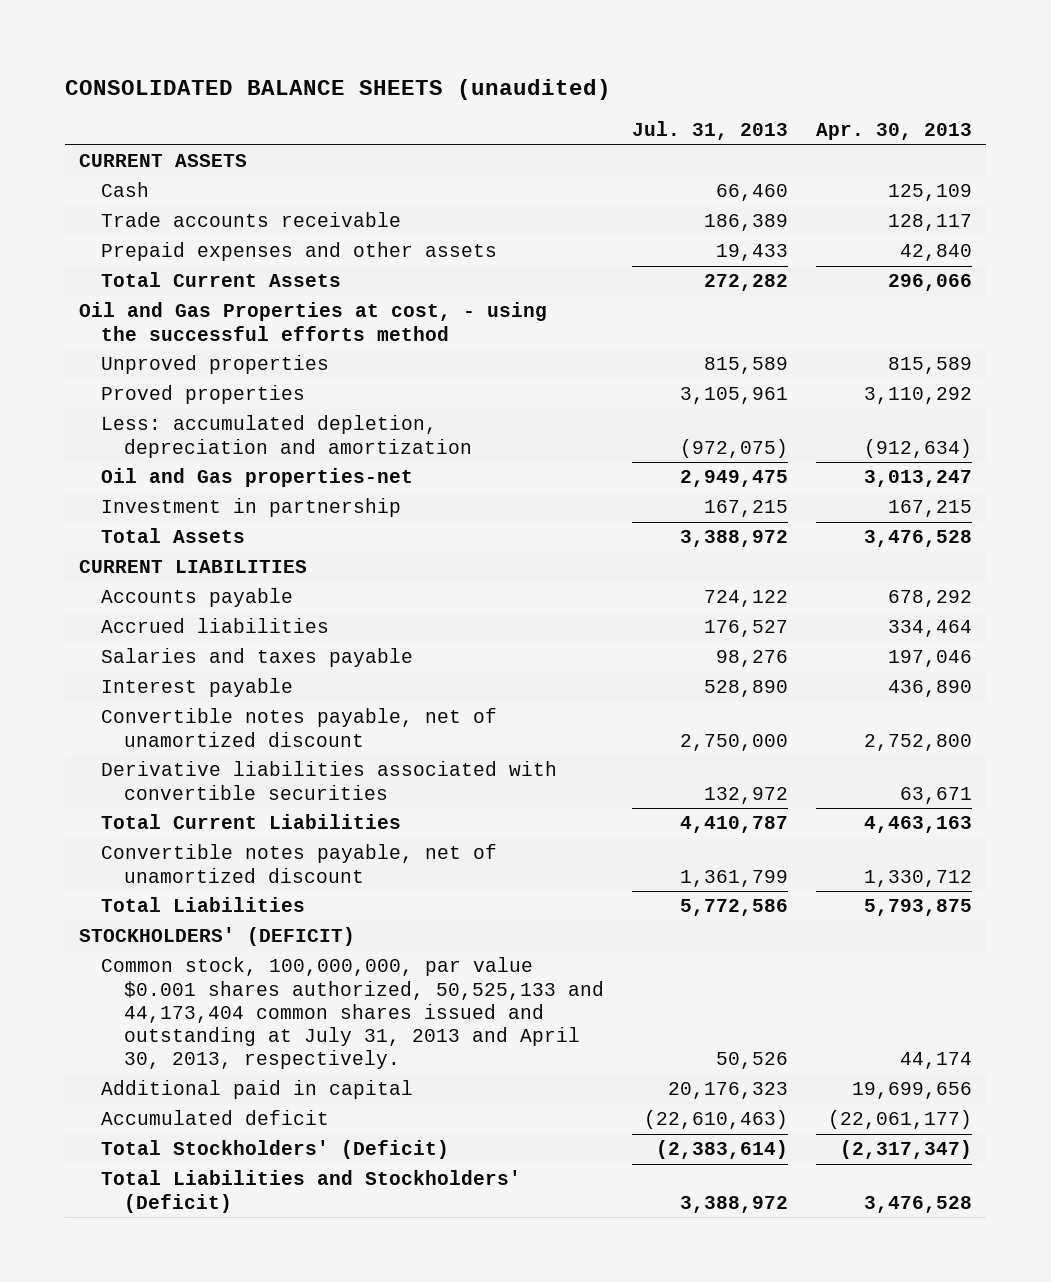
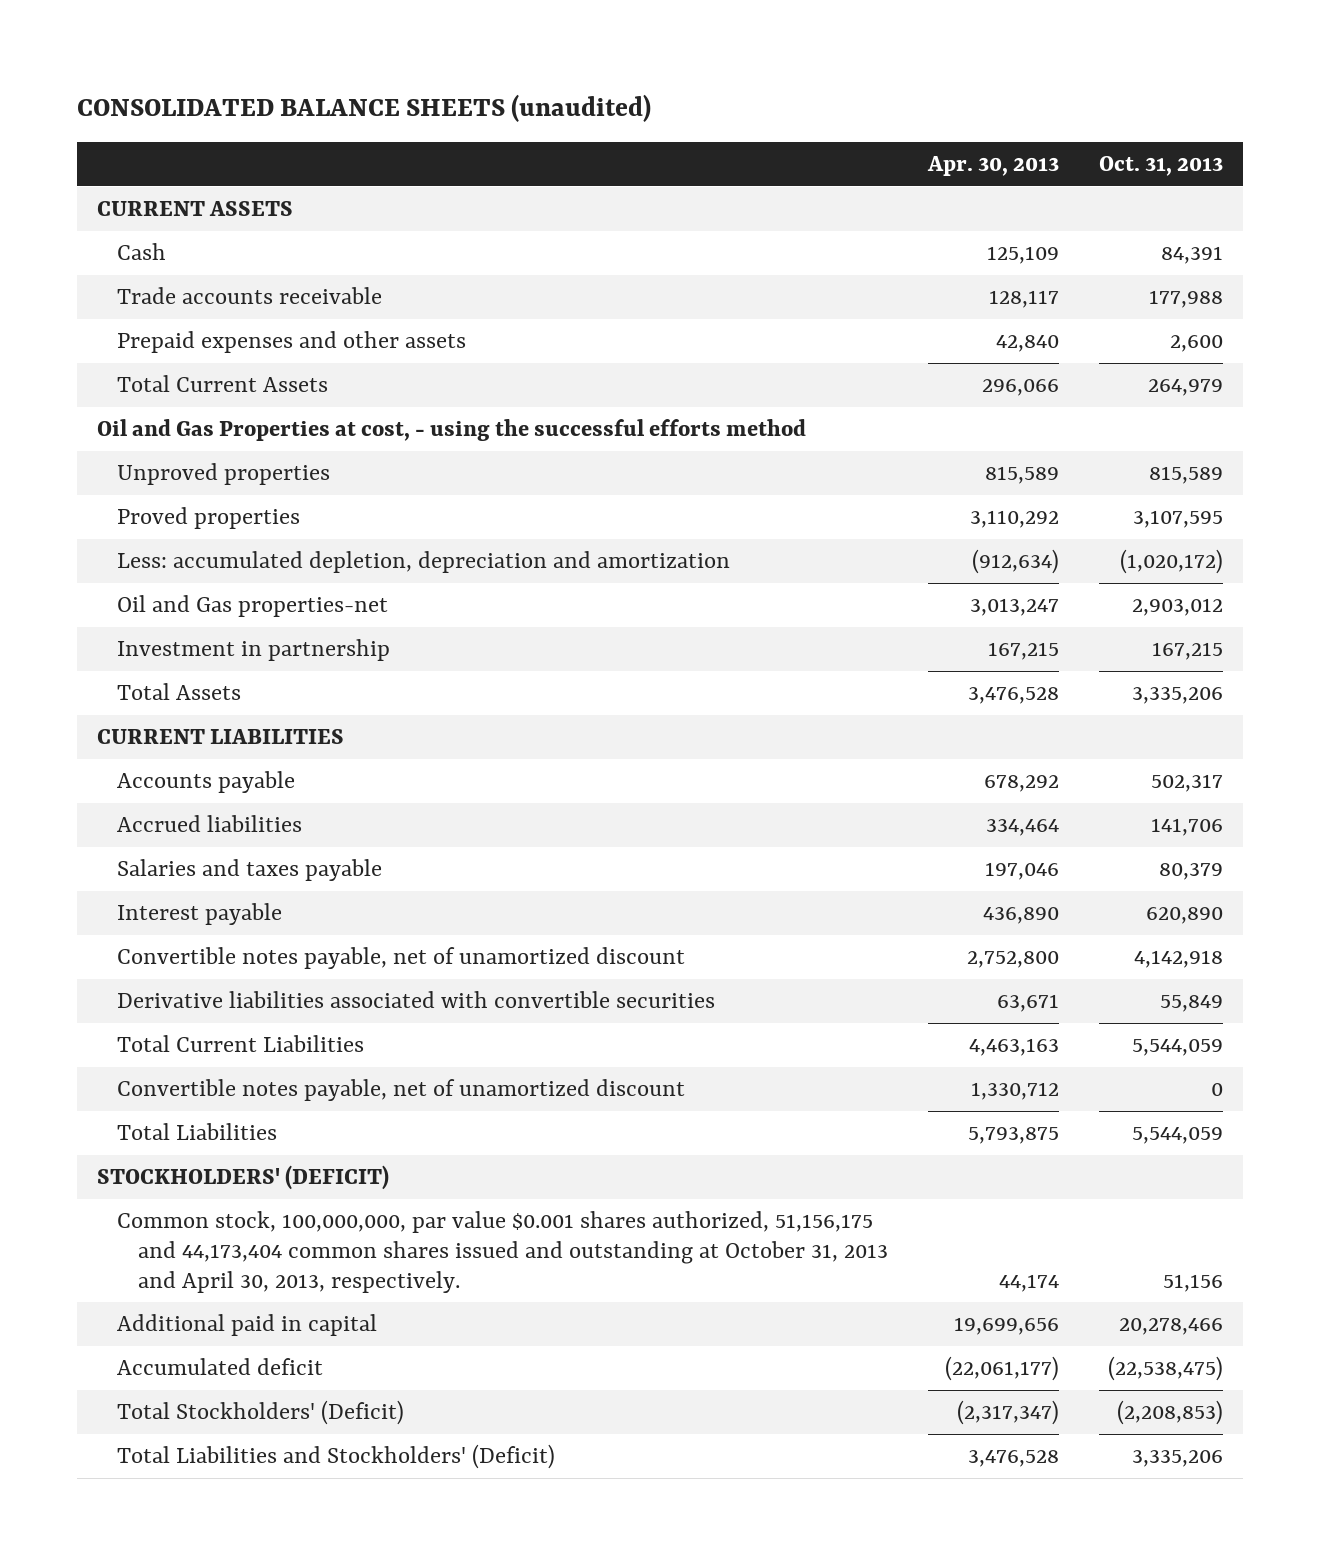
- | Jul. 31, 2013 | Apr. 30, 2013
+ | Apr. 30, 2013 | Oct. 31, 2013
- Common stock, 100,000,000, par value $0.001 shares authorized, 50,525,133 and 44,173,404 common shares issued and outstanding at July 31, 2013 and April 30, 2013, respectively. | 50,526 | 44,174
+ Common stock, 100,000,000, par value $0.001 shares authorized, 51,156,175 and 44,173,404 common shares issued and outstanding at October 31, 2013 and April 30, 2013, respectively. | 44,174 | 51,156

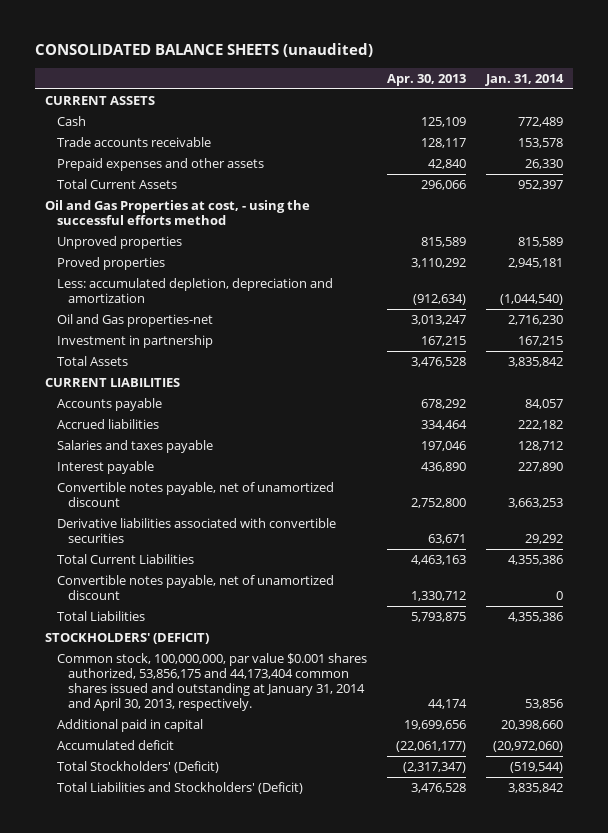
- | Apr. 30, 2013 | Oct. 31, 2013
+ | Apr. 30, 2013 | Jan. 31, 2014
- Common stock, 100,000,000, par value $0.001 shares authorized, 51,156,175 and 44,173,404 common shares issued and outstanding at October 31, 2013 and April 30, 2013, respectively. | 44,174 | 51,156
+ Common stock, 100,000,000, par value $0.001 shares authorized, 53,856,175 and 44,173,404 common shares issued and outstanding at January 31, 2014 and April 30, 2013, respectively. | 44,174 | 53,856

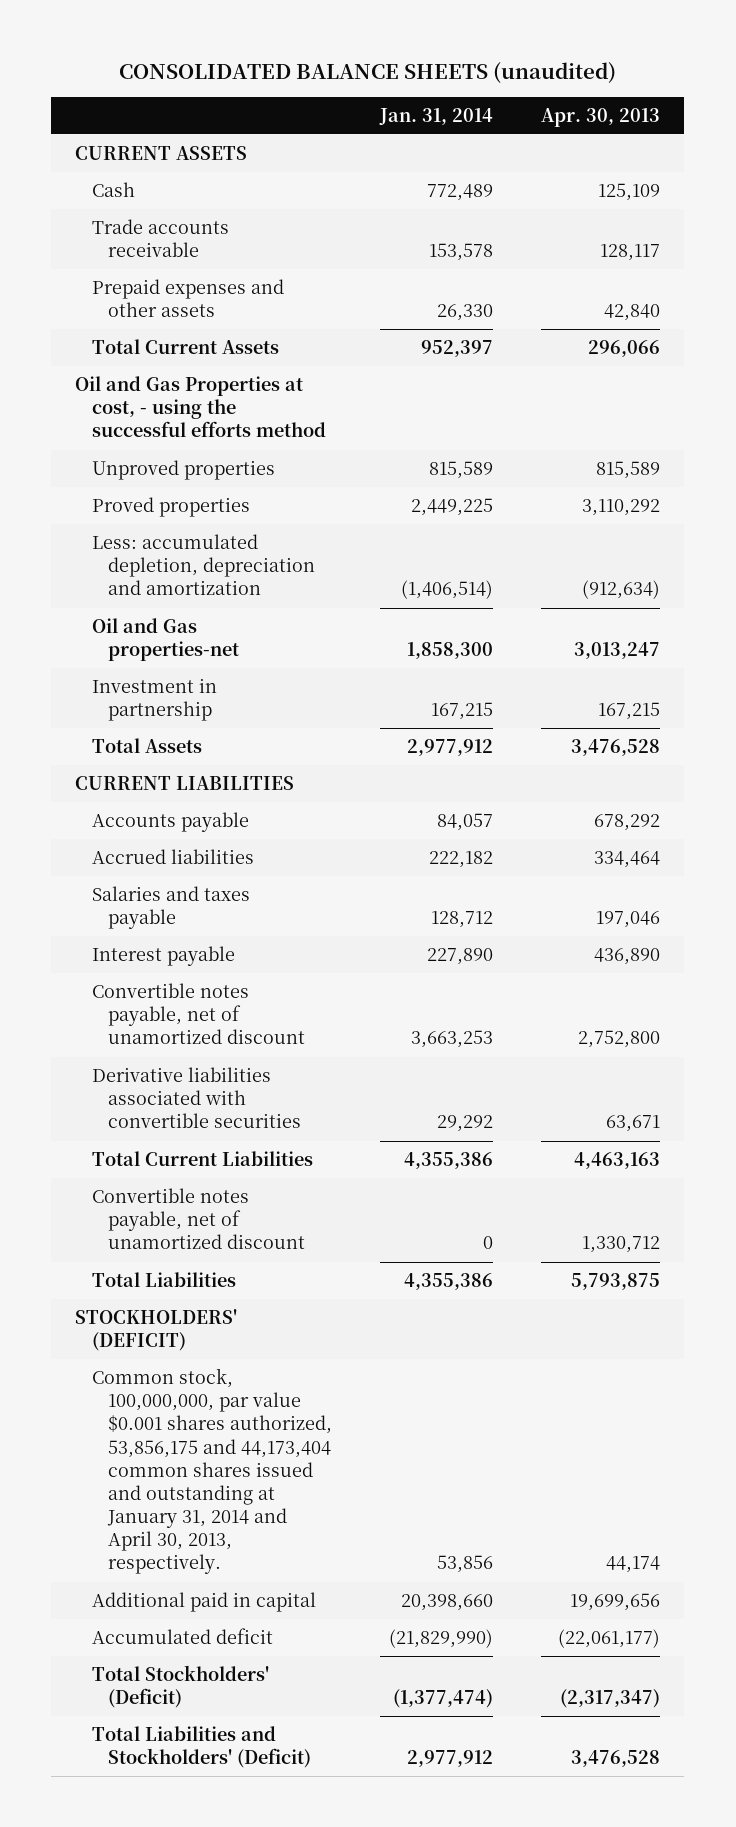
- | Apr. 30, 2013 | Jan. 31, 2014
+ | Jan. 31, 2014 | Apr. 30, 2013
- Proved properties | 3,110,292 | 2,945,181
- Less: accumulated depletion, depreciation and amortization | (912,634) | (1,044,540)
- Oil and Gas properties-net | 3,013,247 | 2,716,230
+ Proved properties | 2,449,225 | 3,110,292
+ Less: accumulated depletion, depreciation and amortization | (1,406,514) | (912,634)
+ Oil and Gas properties-net | 1,858,300 | 3,013,247
- Total Assets | 3,476,528 | 3,835,842
+ Total Assets | 2,977,912 | 3,476,528
- Accumulated deficit | (22,061,177) | (20,972,060)
- Total Stockholders' (Deficit) | (2,317,347) | (519,544)
- Total Liabilities and Stockholders' (Deficit) | 3,476,528 | 3,835,842
+ Accumulated deficit | (21,829,990) | (22,061,177)
+ Total Stockholders' (Deficit) | (1,377,474) | (2,317,347)
+ Total Liabilities and Stockholders' (Deficit) | 2,977,912 | 3,476,528

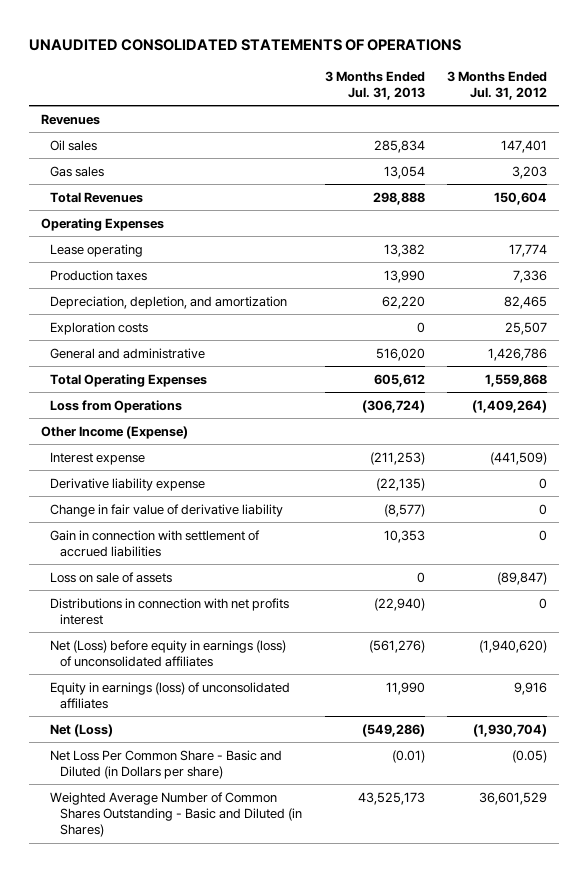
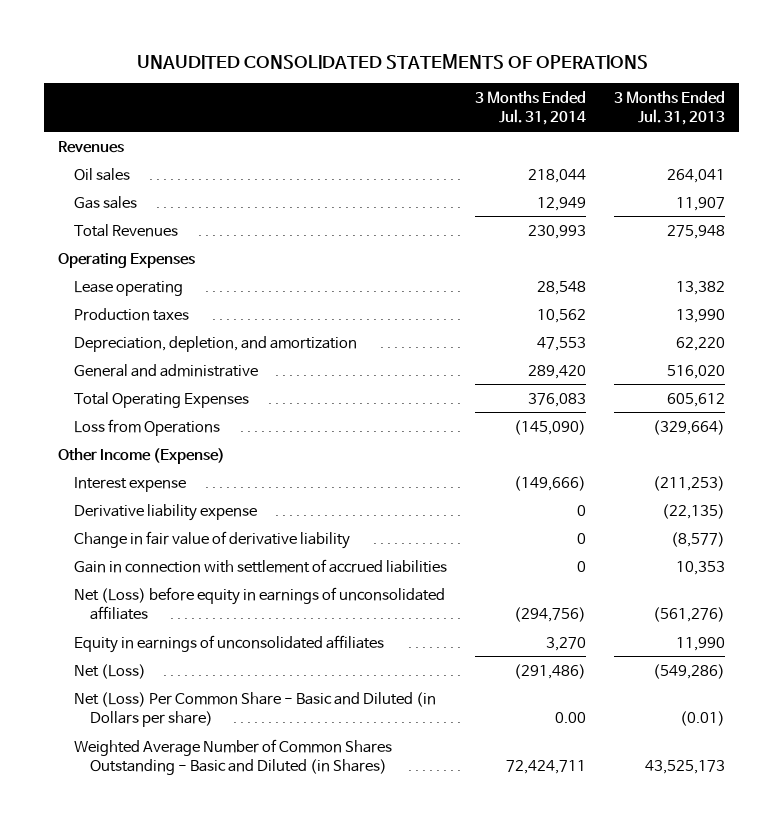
- | 3 Months Ended Jul. 31, 2013 | 3 Months Ended Jul. 31, 2012
+ | 3 Months Ended Jul. 31, 2014 | 3 Months Ended Jul. 31, 2013
- Oil sales | 285,834 | 147,401
- Gas sales | 13,054 | 3,203
- Total Revenues | 298,888 | 150,604
+ Oil sales | 218,044 | 264,041
+ Gas sales | 12,949 | 11,907
+ Total Revenues | 230,993 | 275,948
- Exploration costs | 0 | 25,507
- Loss from Operations | (306,724) | (1,409,264)
+ Loss from Operations | (145,090) | (329,664)
- Loss on sale of assets | 0 | (89,847)
- Distributions in connection with net profits interest | (22,940) | 0
- Net (Loss) before equity in earnings (loss) of unconsolidated affiliates | (561,276) | (1,940,620)
- Equity in earnings (loss) of unconsolidated affiliates | 11,990 | 9,916
+ Net (Loss) before equity in earnings of unconsolidated affiliates | (294,756) | (561,276)
+ Equity in earnings of unconsolidated affiliates | 3,270 | 11,990
- Net Loss Per Common Share - Basic and Diluted (in Dollars per share) | (0.01) | (0.05)
+ Net (Loss) Per Common Share - Basic and Diluted (in Dollars per share) | 0.00 | (0.01)

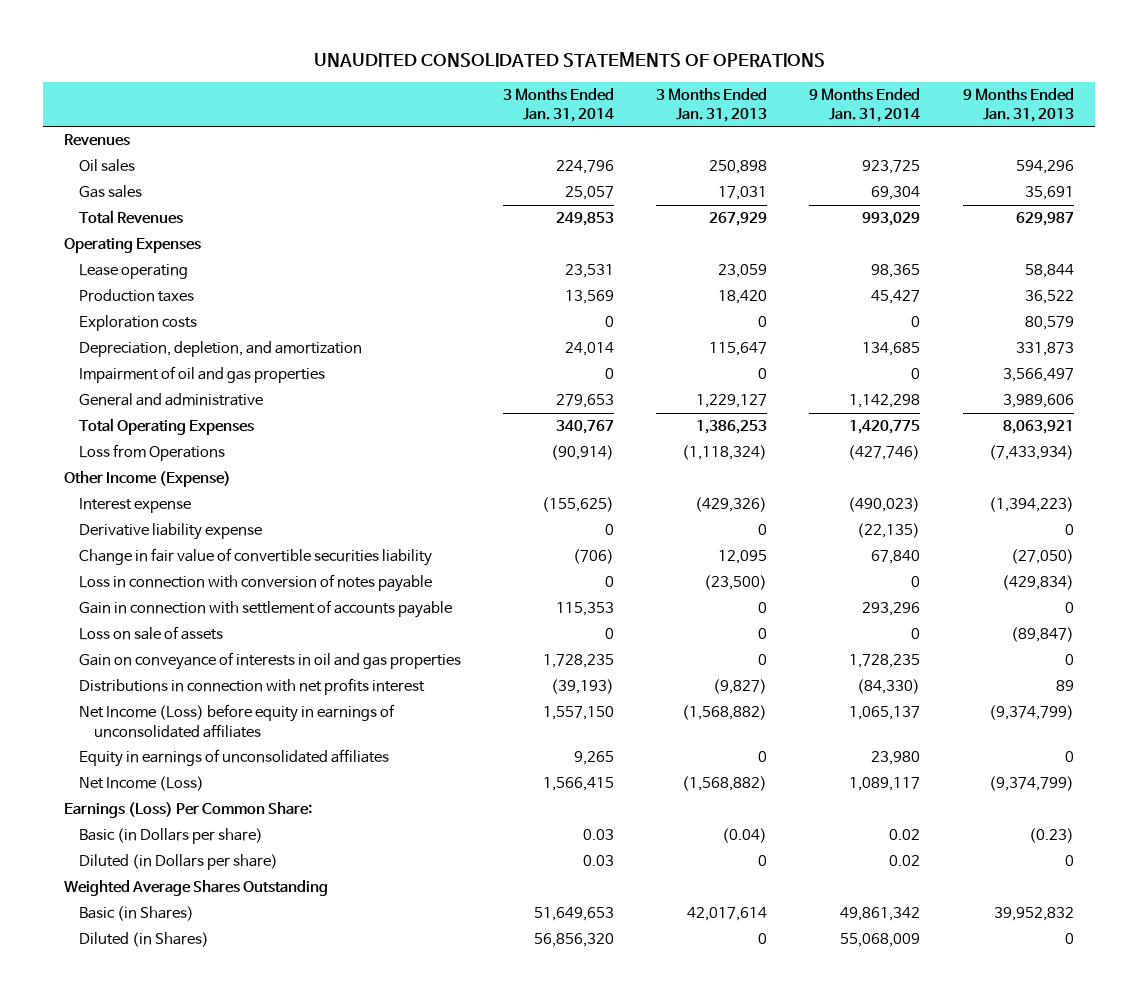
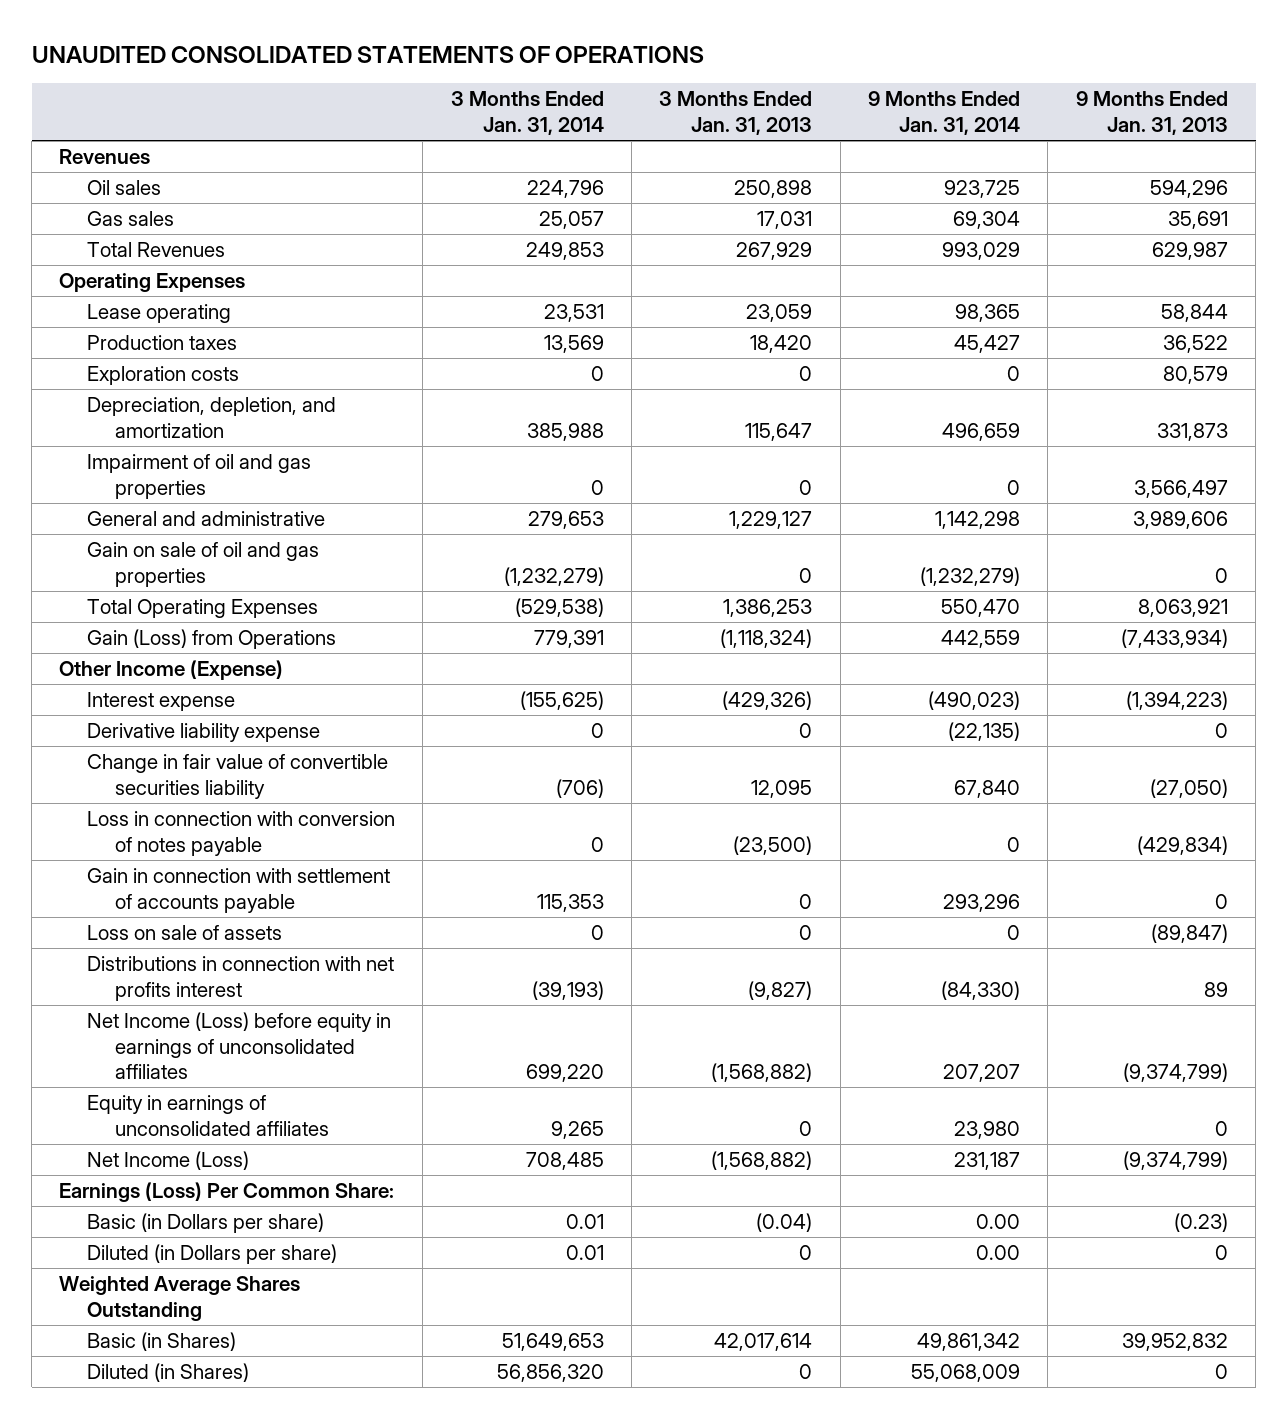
- Depreciation, depletion, and amortization | 24,014 | 115,647 | 134,685 | 331,873
+ Depreciation, depletion, and amortization | 385,988 | 115,647 | 496,659 | 331,873
- Total Operating Expenses | 340,767 | 1,386,253 | 1,420,775 | 8,063,921
- Loss from Operations | (90,914) | (1,118,324) | (427,746) | (7,433,934)
+ Gain on sale of oil and gas properties | (1,232,279) | 0 | (1,232,279) | 0
+ Total Operating Expenses | (529,538) | 1,386,253 | 550,470 | 8,063,921
+ Gain (Loss) from Operations | 779,391 | (1,118,324) | 442,559 | (7,433,934)
- Gain on conveyance of interests in oil and gas properties | 1,728,235 | 0 | 1,728,235 | 0
- Net Income (Loss) before equity in earnings of unconsolidated affiliates | 1,557,150 | (1,568,882) | 1,065,137 | (9,374,799)
+ Net Income (Loss) before equity in earnings of unconsolidated affiliates | 699,220 | (1,568,882) | 207,207 | (9,374,799)
- Net Income (Loss) | 1,566,415 | (1,568,882) | 1,089,117 | (9,374,799)
+ Net Income (Loss) | 708,485 | (1,568,882) | 231,187 | (9,374,799)
- Basic (in Dollars per share) | 0.03 | (0.04) | 0.02 | (0.23)
- Diluted (in Dollars per share) | 0.03 | 0 | 0.02 | 0
+ Basic (in Dollars per share) | 0.01 | (0.04) | 0.00 | (0.23)
+ Diluted (in Dollars per share) | 0.01 | 0 | 0.00 | 0

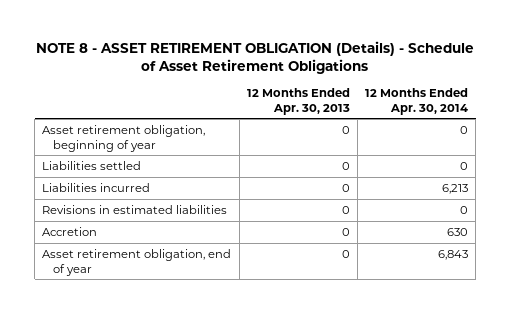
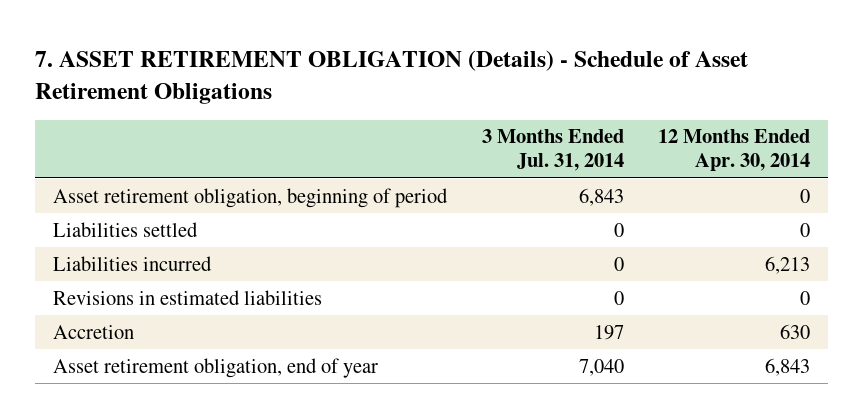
- NOTE 8 - ASSET RETIREMENT OBLIGATION (Details) - Schedule of Asset Retirement Obligations
+ 7. ASSET RETIREMENT OBLIGATION (Details) - Schedule of Asset Retirement Obligations
- | 12 Months Ended Apr. 30, 2013 | 12 Months Ended Apr. 30, 2014
+ | 3 Months Ended Jul. 31, 2014 | 12 Months Ended Apr. 30, 2014
- Asset retirement obligation, beginning of year | 0 | 0
+ Asset retirement obligation, beginning of period | 6,843 | 0

